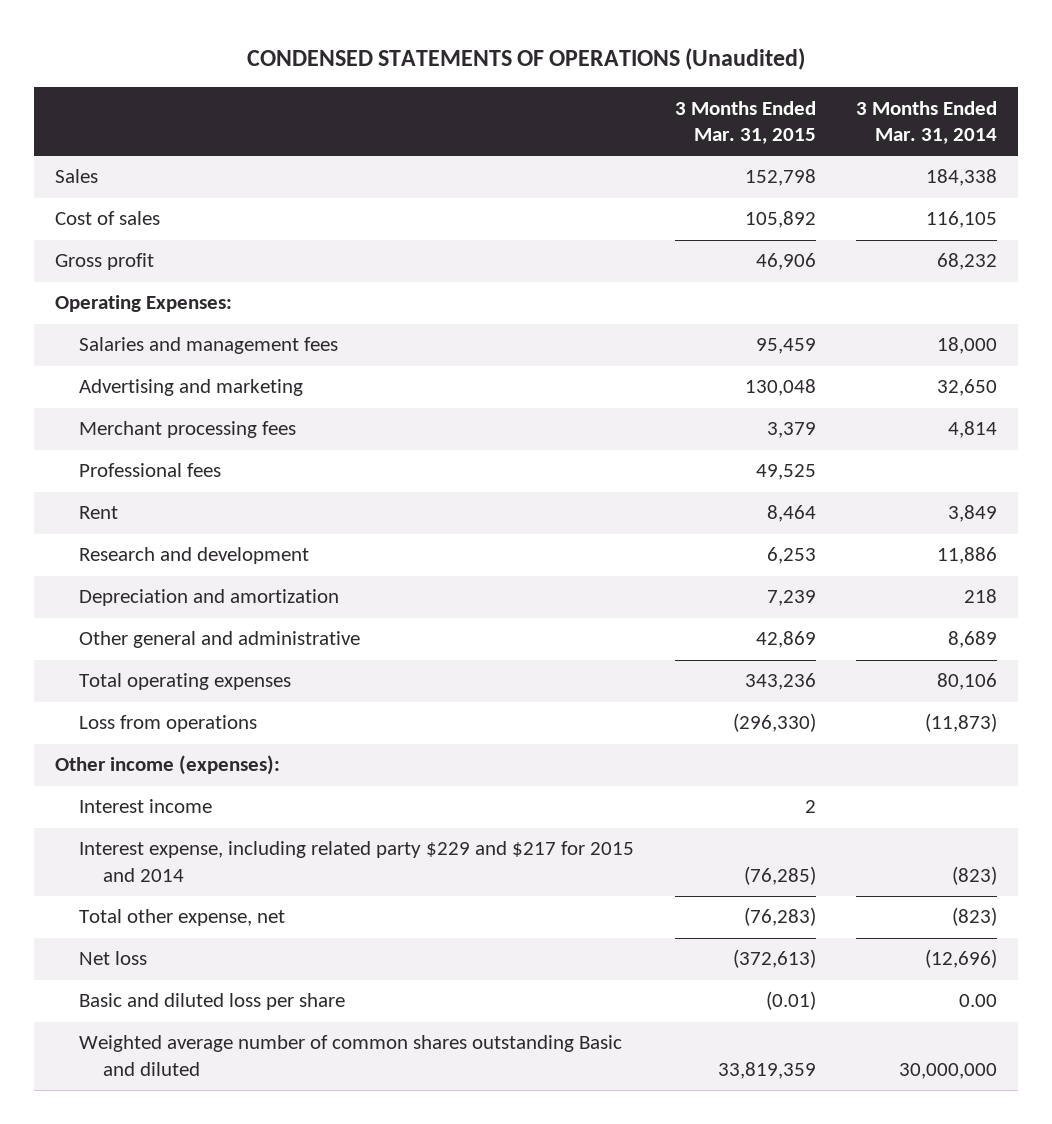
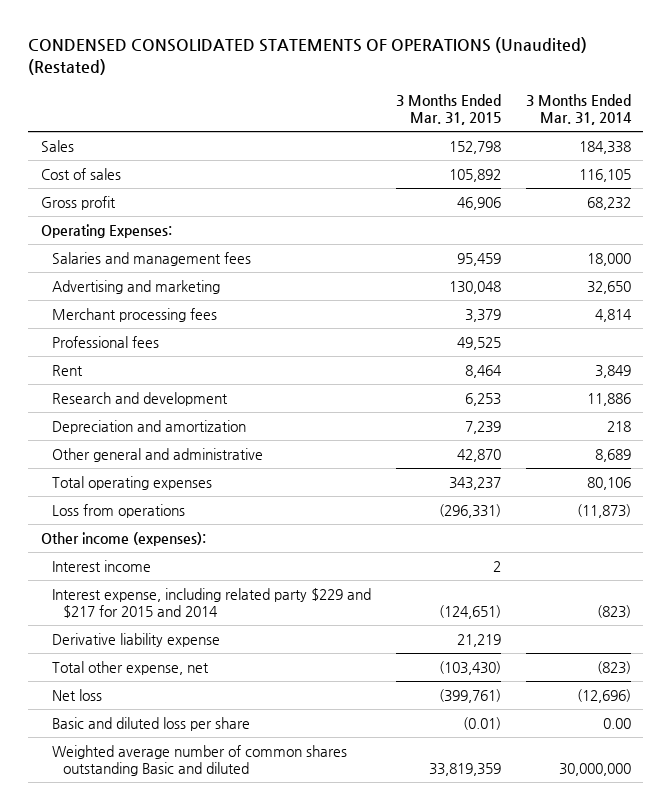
- CONDENSED STATEMENTS OF OPERATIONS (Unaudited)
+ CONDENSED CONSOLIDATED STATEMENTS OF OPERATIONS (Unaudited) (Restated)
- Other general and administrative | 42,869 | 8,689
- Total operating expenses | 343,236 | 80,106
- Loss from operations | (296,330) | (11,873)
+ Other general and administrative | 42,870 | 8,689
+ Total operating expenses | 343,237 | 80,106
+ Loss from operations | (296,331) | (11,873)
- Interest expense, including related party $229 and $217 for 2015 and 2014 | (76,285) | (823)
- Total other expense, net | (76,283) | (823)
- Net loss | (372,613) | (12,696)
+ Interest expense, including related party $229 and $217 for 2015 and 2014 | (124,651) | (823)
+ Derivative liability expense | 21,219 |
+ Total other expense, net | (103,430) | (823)
+ Net loss | (399,761) | (12,696)

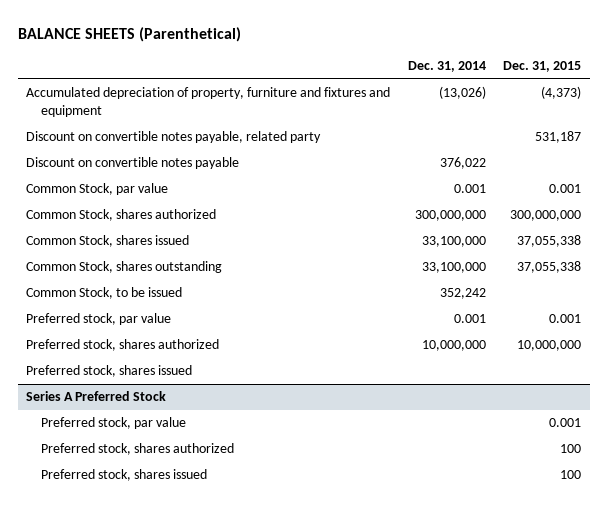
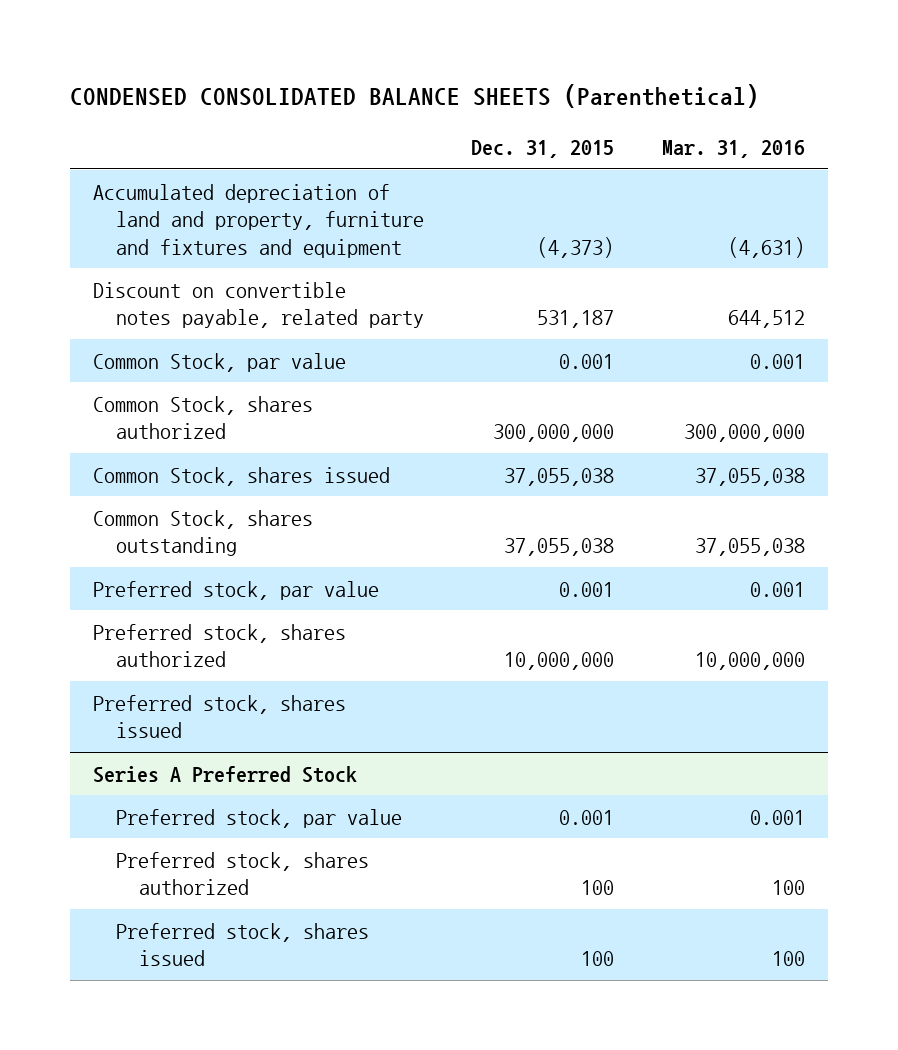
- BALANCE SHEETS (Parenthetical)
+ CONDENSED CONSOLIDATED BALANCE SHEETS (Parenthetical)
- | Dec. 31, 2014 | Dec. 31, 2015
+ | Dec. 31, 2015 | Mar. 31, 2016
- Accumulated depreciation of property, furniture and fixtures and equipment | (13,026) | (4,373)
+ Accumulated depreciation of land and property, furniture and fixtures and equipment | (4,373) | (4,631)
- Discount on convertible notes payable | 376,022 |
- Common Stock, shares issued | 33,100,000 | 37,055,338
- Common Stock, shares outstanding | 33,100,000 | 37,055,338
- Common Stock, to be issued | 352,242 |
+ Common Stock, shares issued | 37,055,038 | 37,055,038
+ Common Stock, shares outstanding | 37,055,038 | 37,055,038

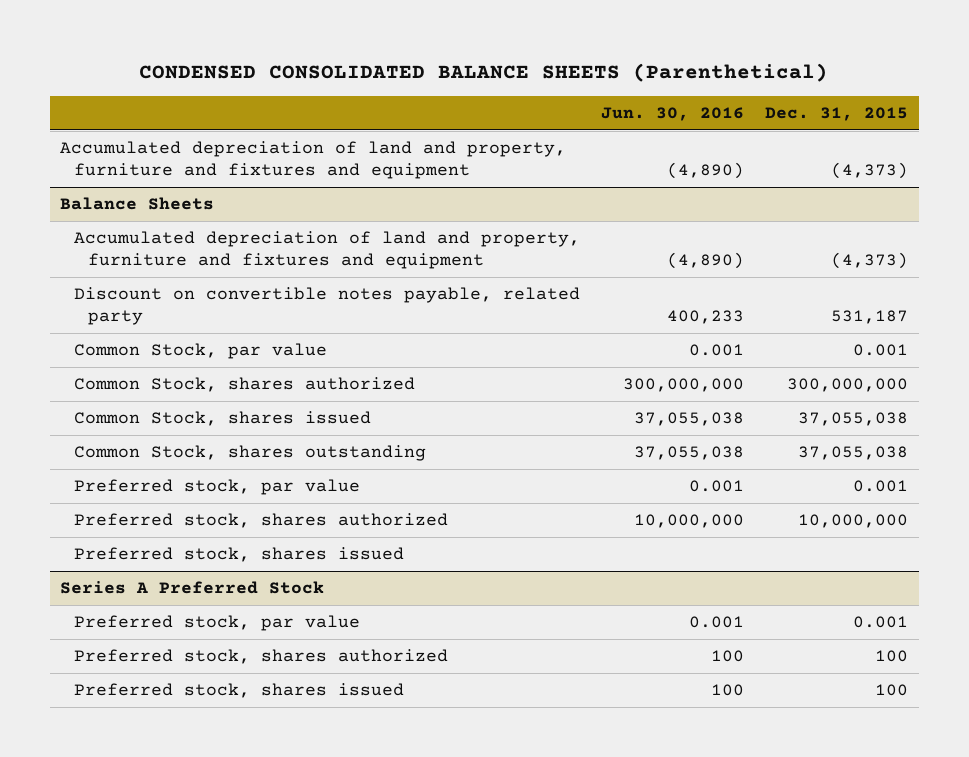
- | Dec. 31, 2015 | Mar. 31, 2016
+ | Jun. 30, 2016 | Dec. 31, 2015
+ Balance Sheets
+ Accumulated depreciation of land and property, furniture and fixtures and equipment | (4,890) | (4,373)

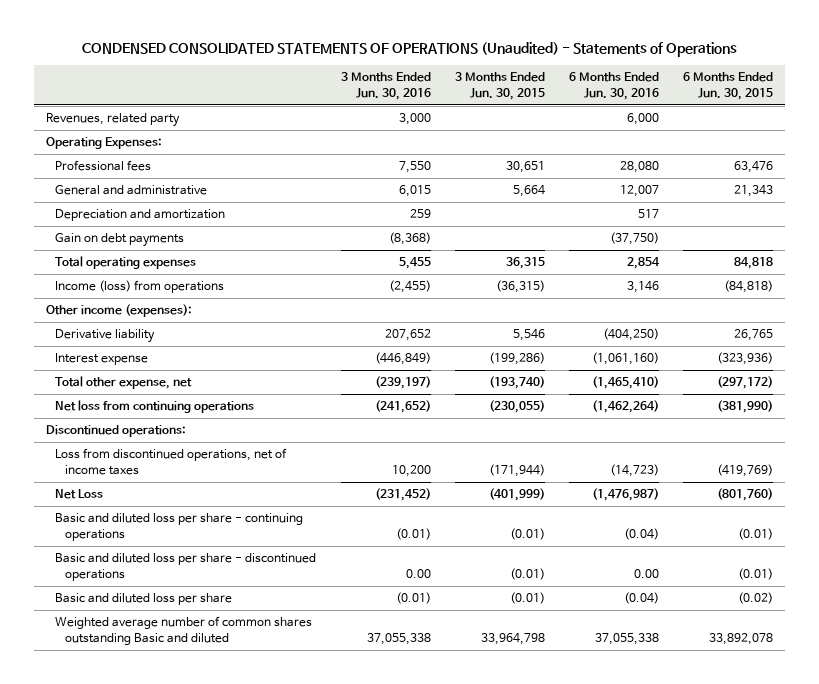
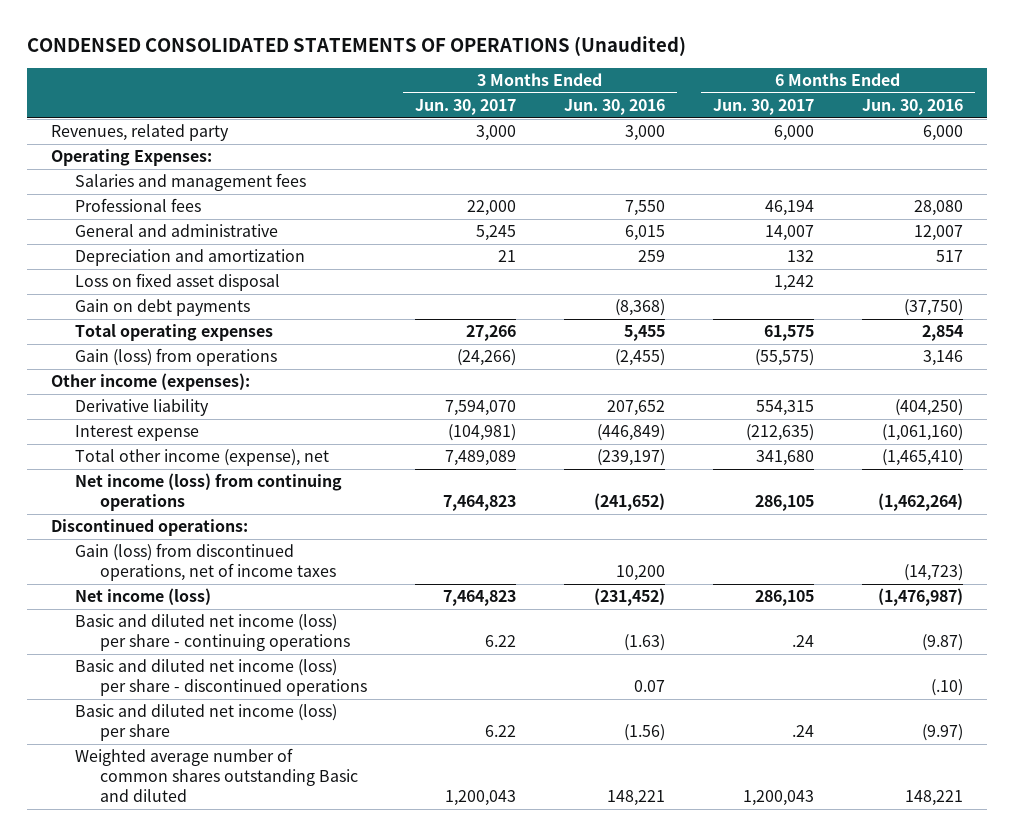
- CONDENSED CONSOLIDATED STATEMENTS OF OPERATIONS (Unaudited) - Statements of Operations
+ CONDENSED CONSOLIDATED STATEMENTS OF OPERATIONS (Unaudited)
- | 3 Months Ended Jun. 30, 2016 | 3 Months Ended Jun. 30, 2015 | 6 Months Ended Jun. 30, 2016 | 6 Months Ended Jun. 30, 2015
+ | 3 Months Ended Jun. 30, 2017 | 3 Months Ended Jun. 30, 2016 | 6 Months Ended Jun. 30, 2017 | 6 Months Ended Jun. 30, 2016
+ Salaries and management fees
+ Loss on fixed asset disposal | | | 1,242 |
- Income (loss) from operations | (2,455) | (36,315) | 3,146 | (84,818)
+ Gain (loss) from operations | (24,266) | (2,455) | (55,575) | 3,146
- Total other expense, net | (239,197) | (193,740) | (1,465,410) | (297,172)
- Net loss from continuing operations | (241,652) | (230,055) | (1,462,264) | (381,990)
+ Total other income (expense), net | 7,489,089 | (239,197) | 341,680 | (1,465,410)
+ Net income (loss) from continuing operations | 7,464,823 | (241,652) | 286,105 | (1,462,264)
- Loss from discontinued operations, net of income taxes | 10,200 | (171,944) | (14,723) | (419,769)
- Net Loss | (231,452) | (401,999) | (1,476,987) | (801,760)
- Basic and diluted loss per share - continuing operations | (0.01) | (0.01) | (0.04) | (0.01)
- Basic and diluted loss per share - discontinued operations | 0.00 | (0.01) | 0.00 | (0.01)
- Basic and diluted loss per share | (0.01) | (0.01) | (0.04) | (0.02)
- Weighted average number of common shares outstanding Basic and diluted | 37,055,338 | 33,964,798 | 37,055,338 | 33,892,078
+ Gain (loss) from discontinued operations, net of income taxes | | 10,200 | | (14,723)
+ Net income (loss) | 7,464,823 | (231,452) | 286,105 | (1,476,987)
+ Basic and diluted net income (loss) per share - continuing operations | 6.22 | (1.63) | .24 | (9.87)
+ Basic and diluted net income (loss) per share - discontinued operations | | 0.07 | | (.10)
+ Basic and diluted net income (loss) per share | 6.22 | (1.56) | .24 | (9.97)
+ Weighted average number of common shares outstanding Basic and diluted | 1,200,043 | 148,221 | 1,200,043 | 148,221

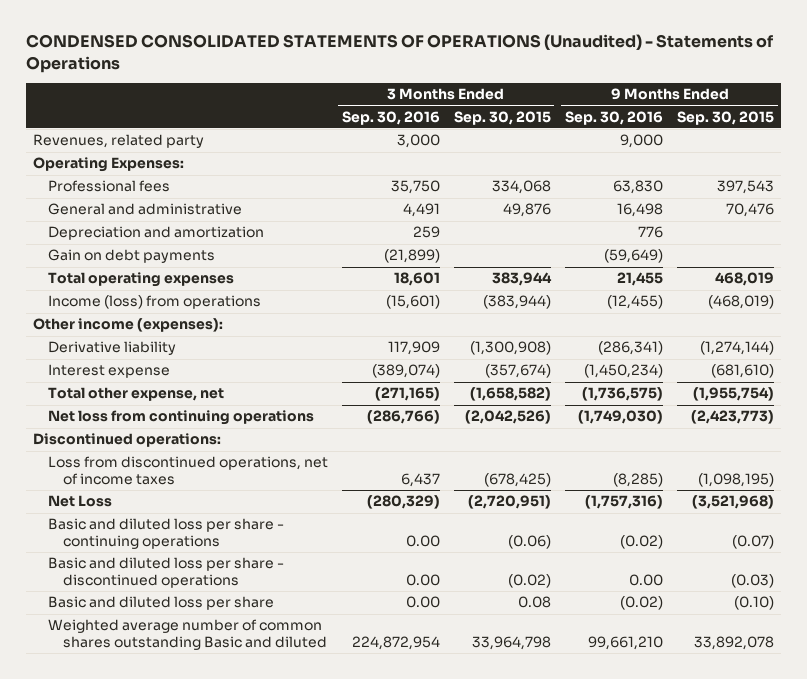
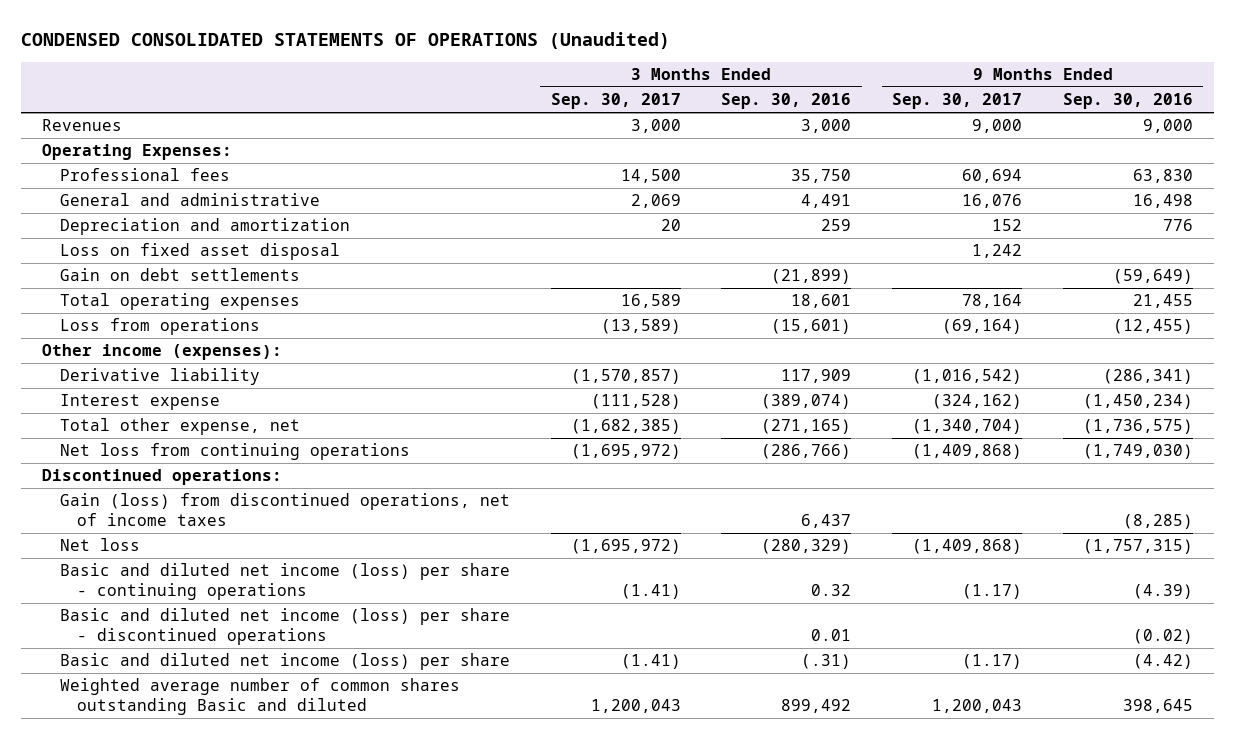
- CONDENSED CONSOLIDATED STATEMENTS OF OPERATIONS (Unaudited) - Statements of Operations
+ CONDENSED CONSOLIDATED STATEMENTS OF OPERATIONS (Unaudited)
- | 3 Months Ended Sep. 30, 2016 | 3 Months Ended Sep. 30, 2015 | 9 Months Ended Sep. 30, 2016 | 9 Months Ended Sep. 30, 2015
+ | 3 Months Ended Sep. 30, 2017 | 3 Months Ended Sep. 30, 2016 | 9 Months Ended Sep. 30, 2017 | 9 Months Ended Sep. 30, 2016
- Revenues, related party | 3,000 | | 9,000 |
+ Revenues | 3,000 | 3,000 | 9,000 | 9,000
- Gain on debt payments | (21,899) | | (59,649) |
+ Loss on fixed asset disposal | | | 1,242 |
+ Gain on debt settlements | | (21,899) | | (59,649)
- Income (loss) from operations | (15,601) | (383,944) | (12,455) | (468,019)
+ Loss from operations | (13,589) | (15,601) | (69,164) | (12,455)
- Loss from discontinued operations, net of income taxes | 6,437 | (678,425) | (8,285) | (1,098,195)
- Net Loss | (280,329) | (2,720,951) | (1,757,316) | (3,521,968)
- Basic and diluted loss per share - continuing operations | 0.00 | (0.06) | (0.02) | (0.07)
- Basic and diluted loss per share - discontinued operations | 0.00 | (0.02) | 0.00 | (0.03)
- Basic and diluted loss per share | 0.00 | 0.08 | (0.02) | (0.10)
- Weighted average number of common shares outstanding Basic and diluted | 224,872,954 | 33,964,798 | 99,661,210 | 33,892,078
+ Gain (loss) from discontinued operations, net of income taxes | | 6,437 | | (8,285)
+ Net loss | (1,695,972) | (280,329) | (1,409,868) | (1,757,315)
+ Basic and diluted net income (loss) per share - continuing operations | (1.41) | 0.32 | (1.17) | (4.39)
+ Basic and diluted net income (loss) per share - discontinued operations | | 0.01 | | (0.02)
+ Basic and diluted net income (loss) per share | (1.41) | (.31) | (1.17) | (4.42)
+ Weighted average number of common shares outstanding Basic and diluted | 1,200,043 | 899,492 | 1,200,043 | 398,645

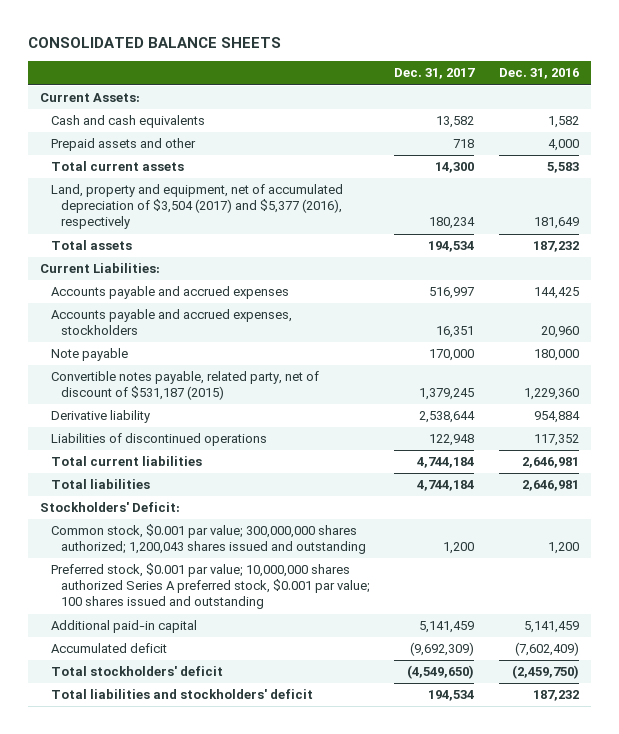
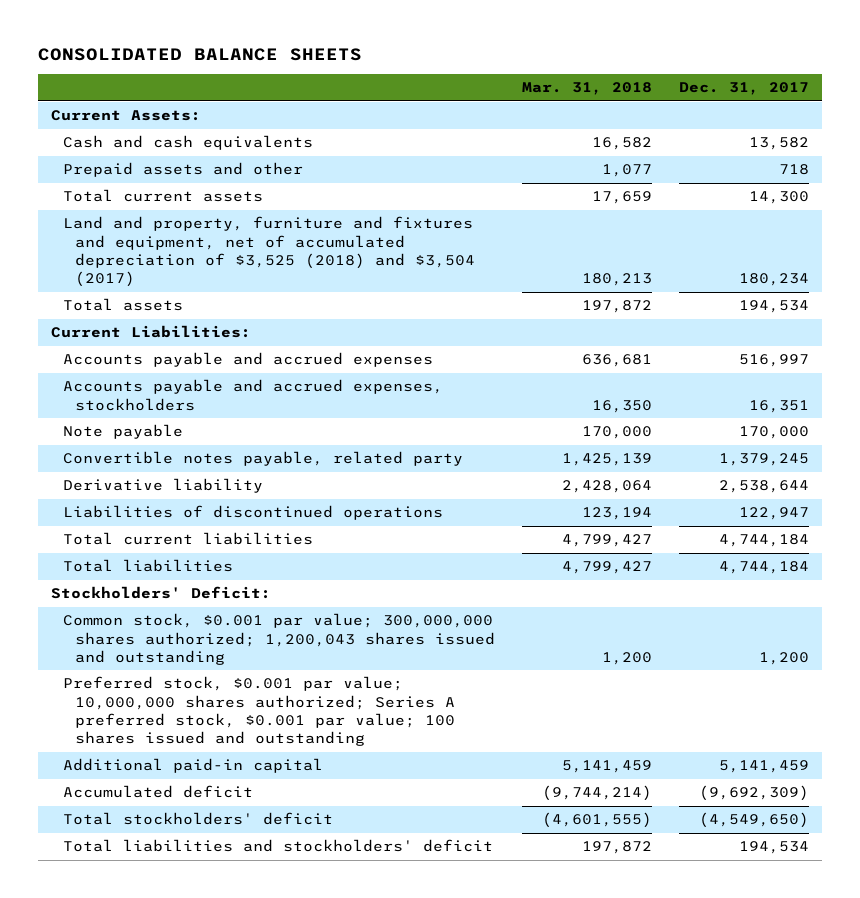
- | Dec. 31, 2017 | Dec. 31, 2016
+ | Mar. 31, 2018 | Dec. 31, 2017
- Land, property and equipment, net of accumulated depreciation of $3,504 (2017) and $5,377 (2016), respectively | 180,234 | 181,649
+ Land and property, furniture and fixtures and equipment, net of accumulated depreciation of $3,525 (2018) and $3,504 (2017) | 180,213 | 180,234
- Convertible notes payable, related party, net of discount of $531,187 (2015) | 1,379,245 | 1,229,360
+ Convertible notes payable, related party | 1,425,139 | 1,379,245
- Liabilities of discontinued operations | 122,948 | 117,352
+ Liabilities of discontinued operations | 123,194 | 122,947
- Preferred stock, $0.001 par value; 10,000,000 shares authorized Series A preferred stock, $0.001 par value; 100 shares issued and outstanding
+ Preferred stock, $0.001 par value; 10,000,000 shares authorized; Series A preferred stock, $0.001 par value; 100 shares issued and outstanding

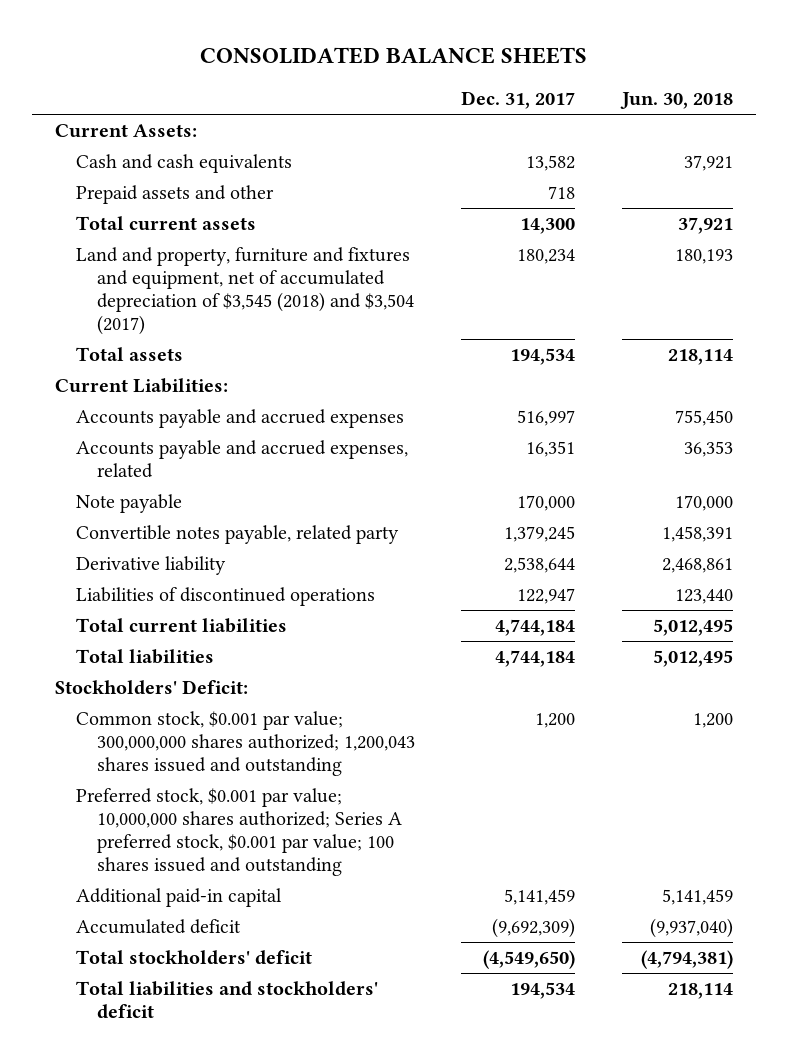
- | Mar. 31, 2018 | Dec. 31, 2017
+ | Dec. 31, 2017 | Jun. 30, 2018
- Land and property, furniture and fixtures and equipment, net of accumulated depreciation of $3,525 (2018) and $3,504 (2017) | 180,213 | 180,234
+ Land and property, furniture and fixtures and equipment, net of accumulated depreciation of $3,545 (2018) and $3,504 (2017) | 180,234 | 180,193
- Accounts payable and accrued expenses, stockholders | 16,350 | 16,351
+ Accounts payable and accrued expenses, related | 16,351 | 36,353

